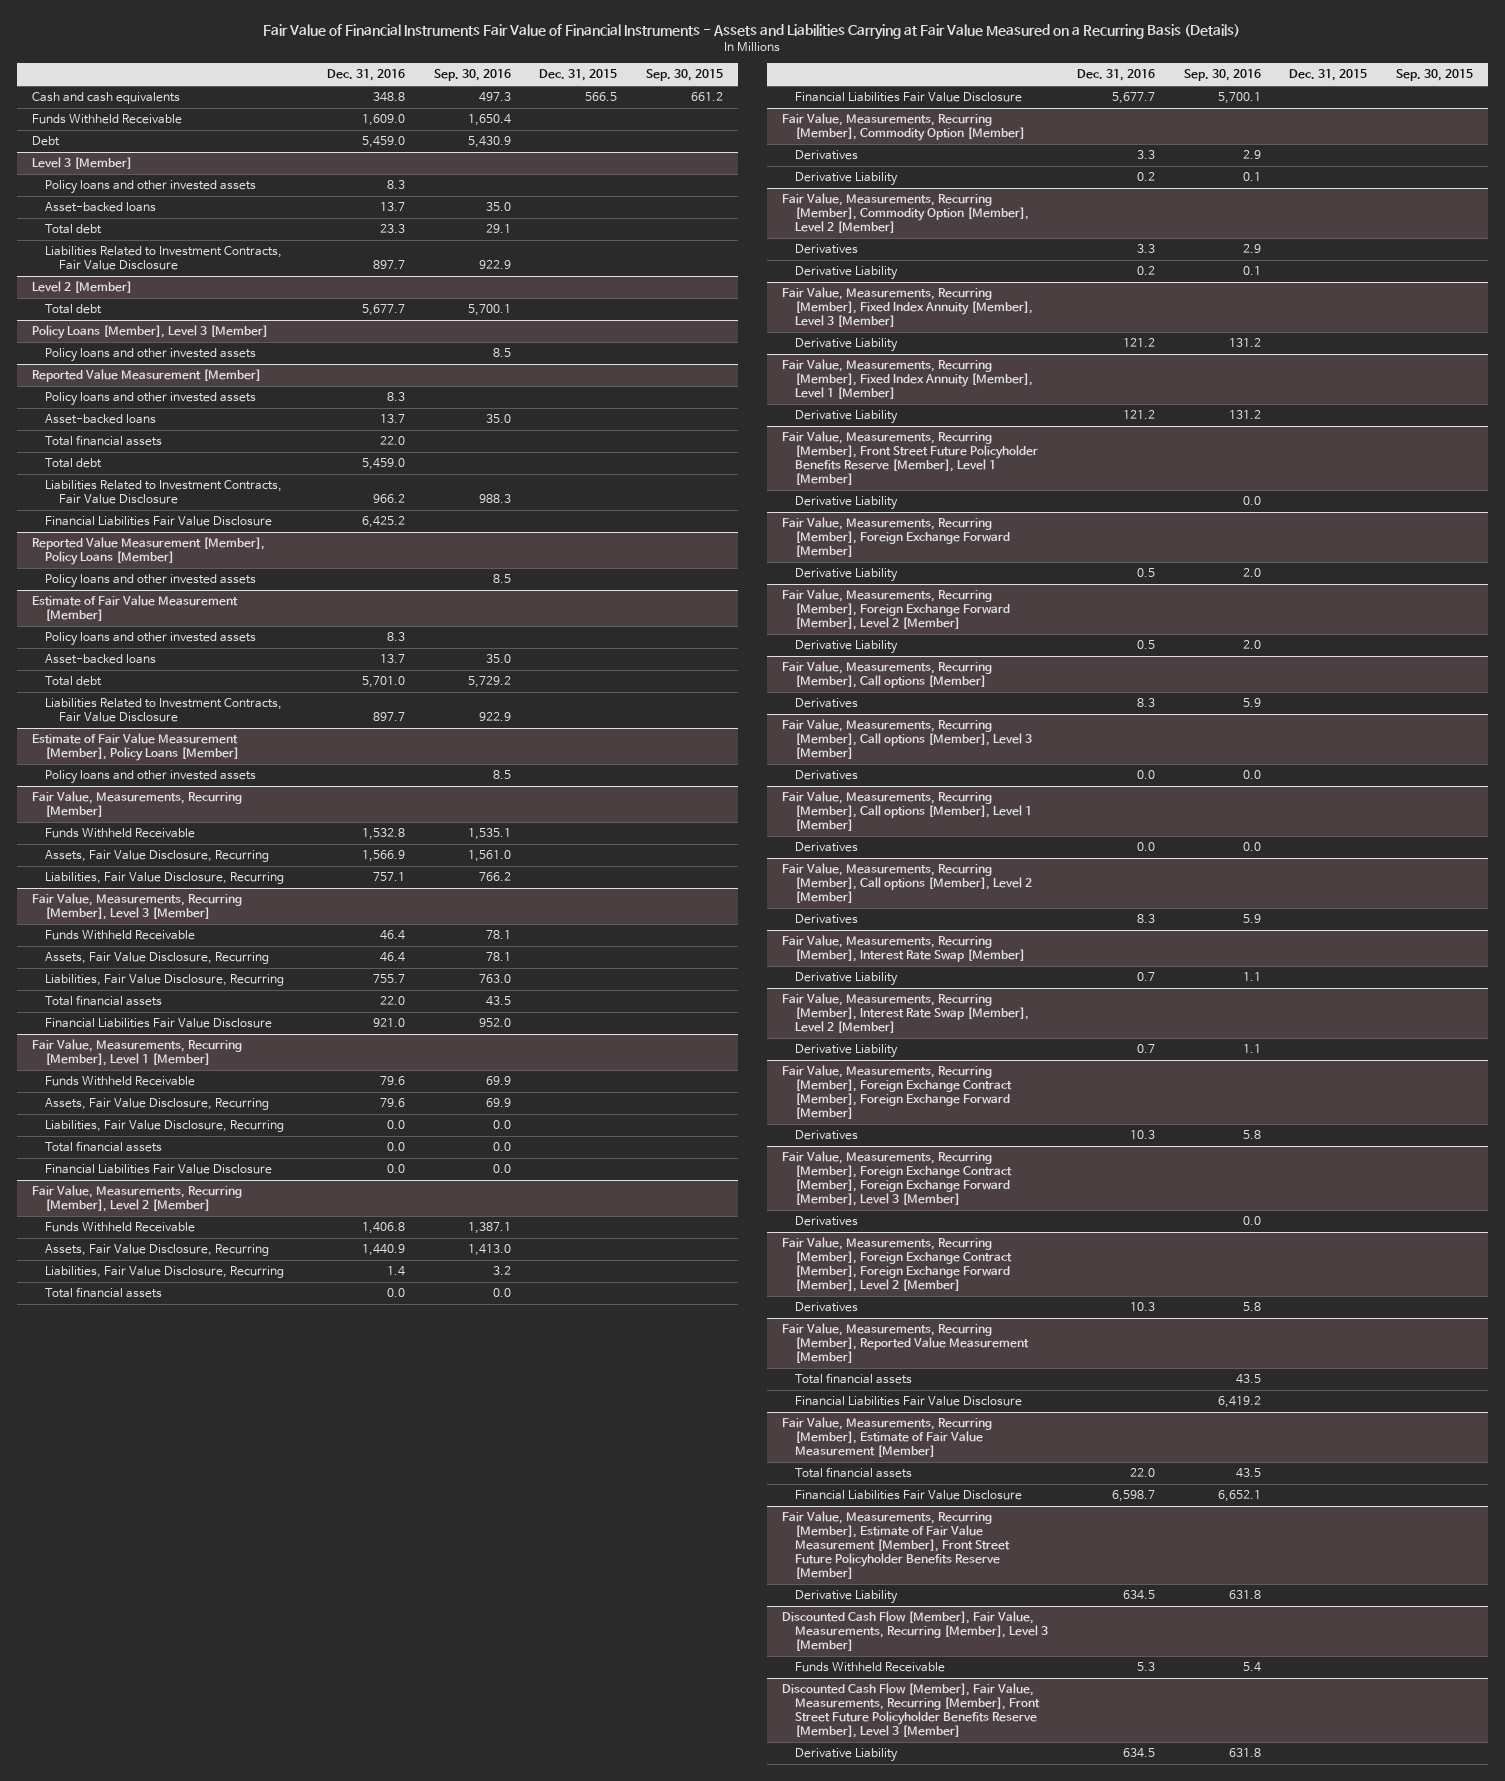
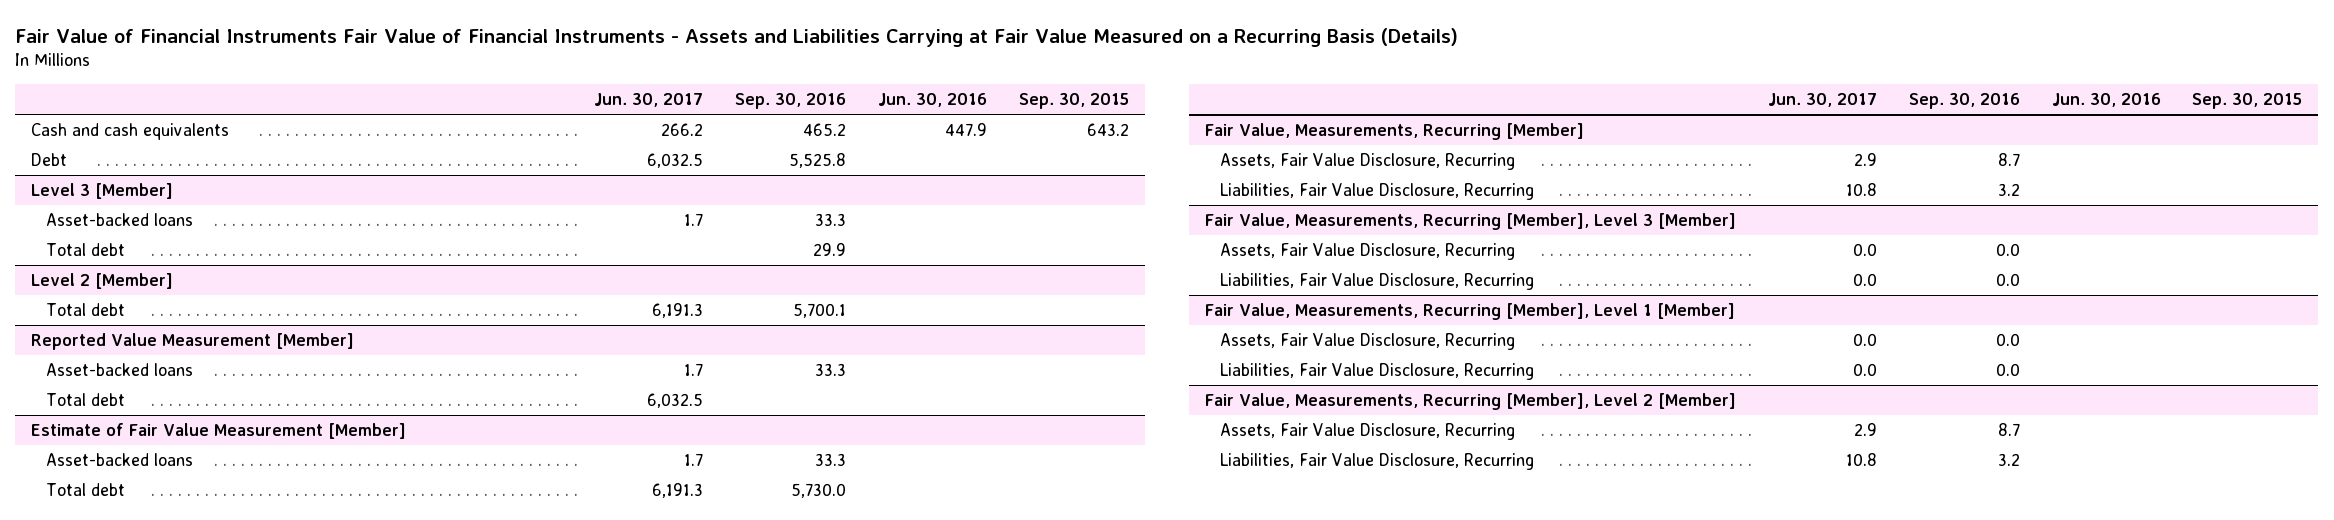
- | Dec. 31, 2016 | Sep. 30, 2016 | Dec. 31, 2015 | Sep. 30, 2015
+ | Jun. 30, 2017 | Sep. 30, 2016 | Jun. 30, 2016 | Sep. 30, 2015
- Cash and cash equivalents | 348.8 | 497.3 | 566.5 | 661.2
- Funds Withheld Receivable | 1,609.0 | 1,650.4 | |
- Debt | 5,459.0 | 5,430.9 | |
+ Cash and cash equivalents | 266.2 | 465.2 | 447.9 | 643.2
+ Debt | 6,032.5 | 5,525.8 | |
@ Level 3 [Member]
- Policy loans and other invested assets | 8.3 | | |
- Asset-backed loans | 13.7 | 35.0 | |
- Total debt | 23.3 | 29.1 | |
- Liabilities Related to Investment Contracts, Fair Value Disclosure | 897.7 | 922.9 | |
+ Asset-backed loans | 1.7 | 33.3 | |
+ Total debt | | 29.9 | |
- Policy Loans [Member], Level 3 [Member]
- Policy loans and other invested assets | | 8.5 | |
@ Reported Value Measurement [Member]
- Policy loans and other invested assets | 8.3 | | |
- Asset-backed loans | 13.7 | 35.0 | |
- Total financial assets | 22.0 | | |
+ Asset-backed loans | 1.7 | 33.3 | |
- Liabilities Related to Investment Contracts, Fair Value Disclosure | 966.2 | 988.3 | |
- Financial Liabilities Fair Value Disclosure | 6,425.2 | | |
- Reported Value Measurement [Member], Policy Loans [Member]
- Policy loans and other invested assets | | 8.5 | |
@ Estimate of Fair Value Measurement [Member]
- Policy loans and other invested assets | 8.3 | | |
- Asset-backed loans | 13.7 | 35.0 | |
- Total debt | 5,701.0 | 5,729.2 | |
- Liabilities Related to Investment Contracts, Fair Value Disclosure | 897.7 | 922.9 | |
- Estimate of Fair Value Measurement [Member], Policy Loans [Member]
- Policy loans and other invested assets | | 8.5 | |
@ Estimate of Fair Value Measurement [Member]
+ Asset-backed loans | 1.7 | 33.3 | |
+ Total debt | 6,191.3 | 5,730.0 | |
@ Fair Value, Measurements, Recurring [Member]
- Funds Withheld Receivable | 1,532.8 | 1,535.1 | |
- Assets, Fair Value Disclosure, Recurring | 1,566.9 | 1,561.0 | |
- Liabilities, Fair Value Disclosure, Recurring | 757.1 | 766.2 | |
+ Assets, Fair Value Disclosure, Recurring | 2.9 | 8.7 | |
+ Liabilities, Fair Value Disclosure, Recurring | 10.8 | 3.2 | |
@ Fair Value, Measurements, Recurring [Member], Level 3 [Member]
- Funds Withheld Receivable | 46.4 | 78.1 | |
- Assets, Fair Value Disclosure, Recurring | 46.4 | 78.1 | |
- Liabilities, Fair Value Disclosure, Recurring | 755.7 | 763.0 | |
- Total financial assets | 22.0 | 43.5 | |
- Financial Liabilities Fair Value Disclosure | 921.0 | 952.0 | |
+ Assets, Fair Value Disclosure, Recurring | 0.0 | 0.0 | |
+ Liabilities, Fair Value Disclosure, Recurring | 0.0 | 0.0 | |
@ Fair Value, Measurements, Recurring [Member], Level 1 [Member]
- Funds Withheld Receivable | 79.6 | 69.9 | |
- Assets, Fair Value Disclosure, Recurring | 79.6 | 69.9 | |
+ Assets, Fair Value Disclosure, Recurring | 0.0 | 0.0 | |
- Total financial assets | 0.0 | 0.0 | |
- Financial Liabilities Fair Value Disclosure | 0.0 | 0.0 | |
@ Fair Value, Measurements, Recurring [Member], Level 2 [Member]
- Funds Withheld Receivable | 1,406.8 | 1,387.1 | |
- Assets, Fair Value Disclosure, Recurring | 1,440.9 | 1,413.0 | |
+ Assets, Fair Value Disclosure, Recurring | 2.9 | 8.7 | |
- Total financial assets | 0.0 | 0.0 | |
- Financial Liabilities Fair Value Disclosure | 5,677.7 | 5,700.1 | |
- Fair Value, Measurements, Recurring [Member], Commodity Option [Member]
- Derivatives | 3.3 | 2.9 | |
- Derivative Liability | 0.2 | 0.1 | |
- Fair Value, Measurements, Recurring [Member], Commodity Option [Member], Level 2 [Member]
- Derivatives | 3.3 | 2.9 | |
- Derivative Liability | 0.2 | 0.1 | |
- Fair Value, Measurements, Recurring [Member], Fixed Index Annuity [Member], Level 3 [Member]
- Derivative Liability | 121.2 | 131.2 | |
- Fair Value, Measurements, Recurring [Member], Fixed Index Annuity [Member], Level 1 [Member]
- Derivative Liability | 121.2 | 131.2 | |
- Fair Value, Measurements, Recurring [Member], Front Street Future Policyholder Benefits Reserve [Member], Level 1 [Member]
- Derivative Liability | | 0.0 | |
- Fair Value, Measurements, Recurring [Member], Foreign Exchange Forward [Member]
- Derivative Liability | 0.5 | 2.0 | |
- Fair Value, Measurements, Recurring [Member], Foreign Exchange Forward [Member], Level 2 [Member]
- Derivative Liability | 0.5 | 2.0 | |
- Fair Value, Measurements, Recurring [Member], Call options [Member]
- Derivatives | 8.3 | 5.9 | |
- Fair Value, Measurements, Recurring [Member], Call options [Member], Level 3 [Member]
- Derivatives | 0.0 | 0.0 | |
- Fair Value, Measurements, Recurring [Member], Call options [Member], Level 1 [Member]
- Derivatives | 0.0 | 0.0 | |
- Fair Value, Measurements, Recurring [Member], Call options [Member], Level 2 [Member]
- Derivatives | 8.3 | 5.9 | |
- Fair Value, Measurements, Recurring [Member], Interest Rate Swap [Member]
- Derivative Liability | 0.7 | 1.1 | |
- Fair Value, Measurements, Recurring [Member], Interest Rate Swap [Member], Level 2 [Member]
- Derivative Liability | 0.7 | 1.1 | |
- Fair Value, Measurements, Recurring [Member], Foreign Exchange Contract [Member], Foreign Exchange Forward [Member]
- Derivatives | 10.3 | 5.8 | |
- Fair Value, Measurements, Recurring [Member], Foreign Exchange Contract [Member], Foreign Exchange Forward [Member], Level 3 [Member]
- Derivatives | | 0.0 | |
- Fair Value, Measurements, Recurring [Member], Foreign Exchange Contract [Member], Foreign Exchange Forward [Member], Level 2 [Member]
- Derivatives | 10.3 | 5.8 | |
- Fair Value, Measurements, Recurring [Member], Reported Value Measurement [Member]
- Total financial assets | | 43.5 | |
- Financial Liabilities Fair Value Disclosure | | 6,419.2 | |
- Fair Value, Measurements, Recurring [Member], Estimate of Fair Value Measurement [Member]
- Total financial assets | 22.0 | 43.5 | |
- Financial Liabilities Fair Value Disclosure | 6,598.7 | 6,652.1 | |
- Fair Value, Measurements, Recurring [Member], Estimate of Fair Value Measurement [Member], Front Street Future Policyholder Benefits Reserve [Member]
- Derivative Liability | 634.5 | 631.8 | |
- Discounted Cash Flow [Member], Fair Value, Measurements, Recurring [Member], Level 3 [Member]
- Funds Withheld Receivable | 5.3 | 5.4 | |
- Discounted Cash Flow [Member], Fair Value, Measurements, Recurring [Member], Front Street Future Policyholder Benefits Reserve [Member], Level 3 [Member]
- Derivative Liability | 634.5 | 631.8 | |

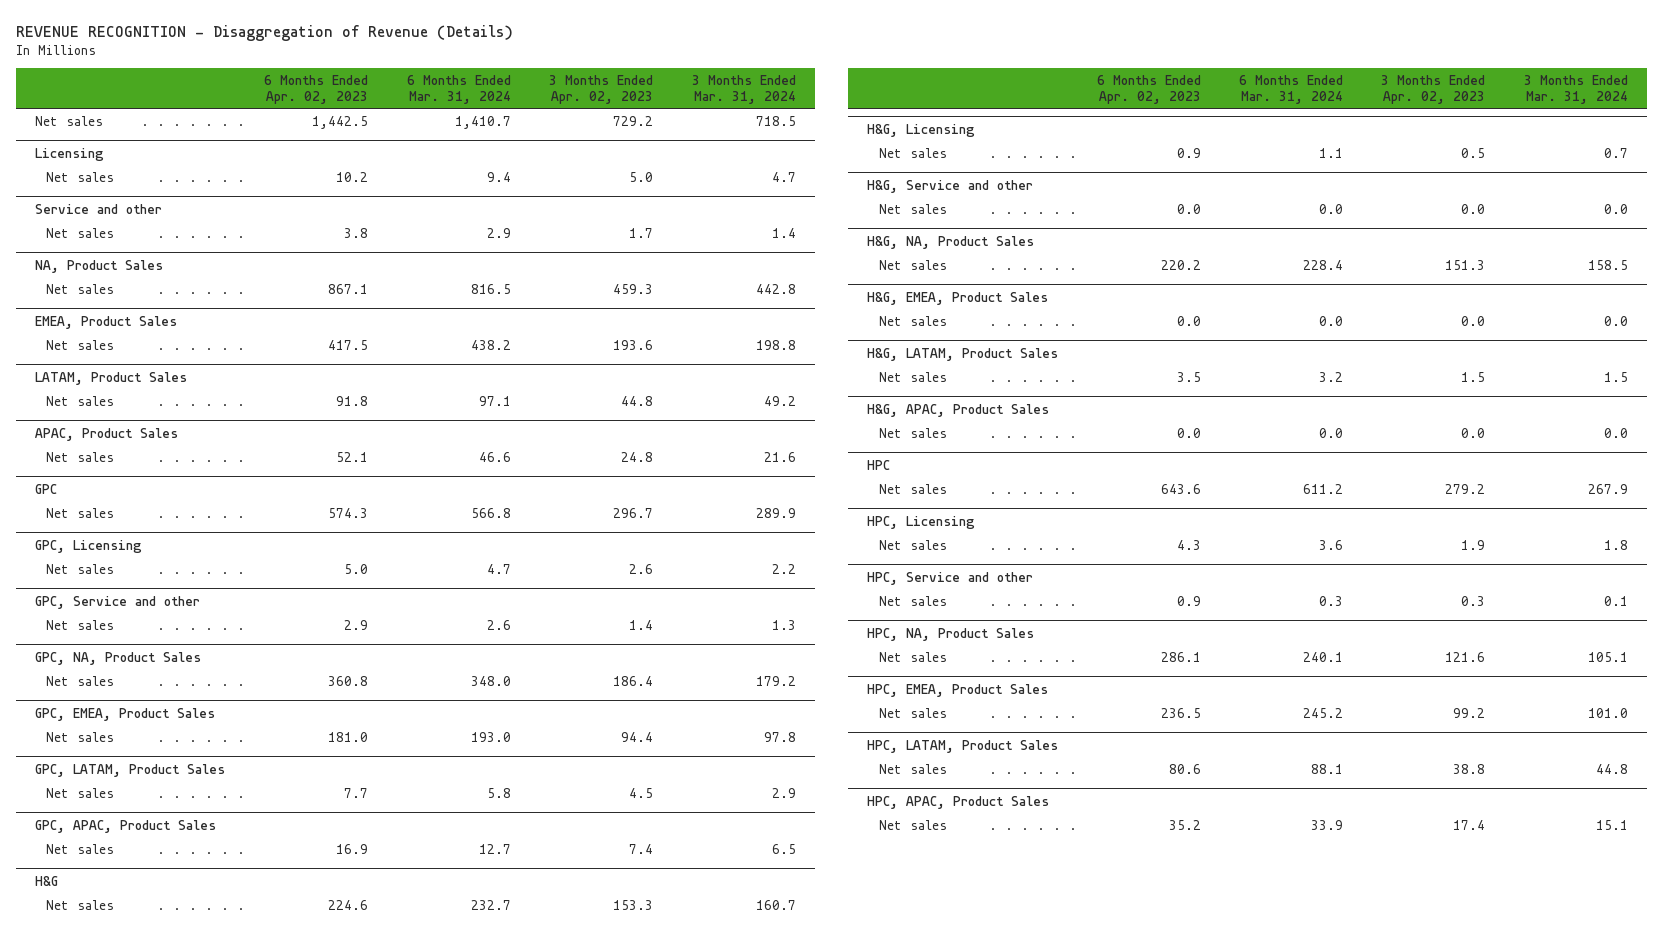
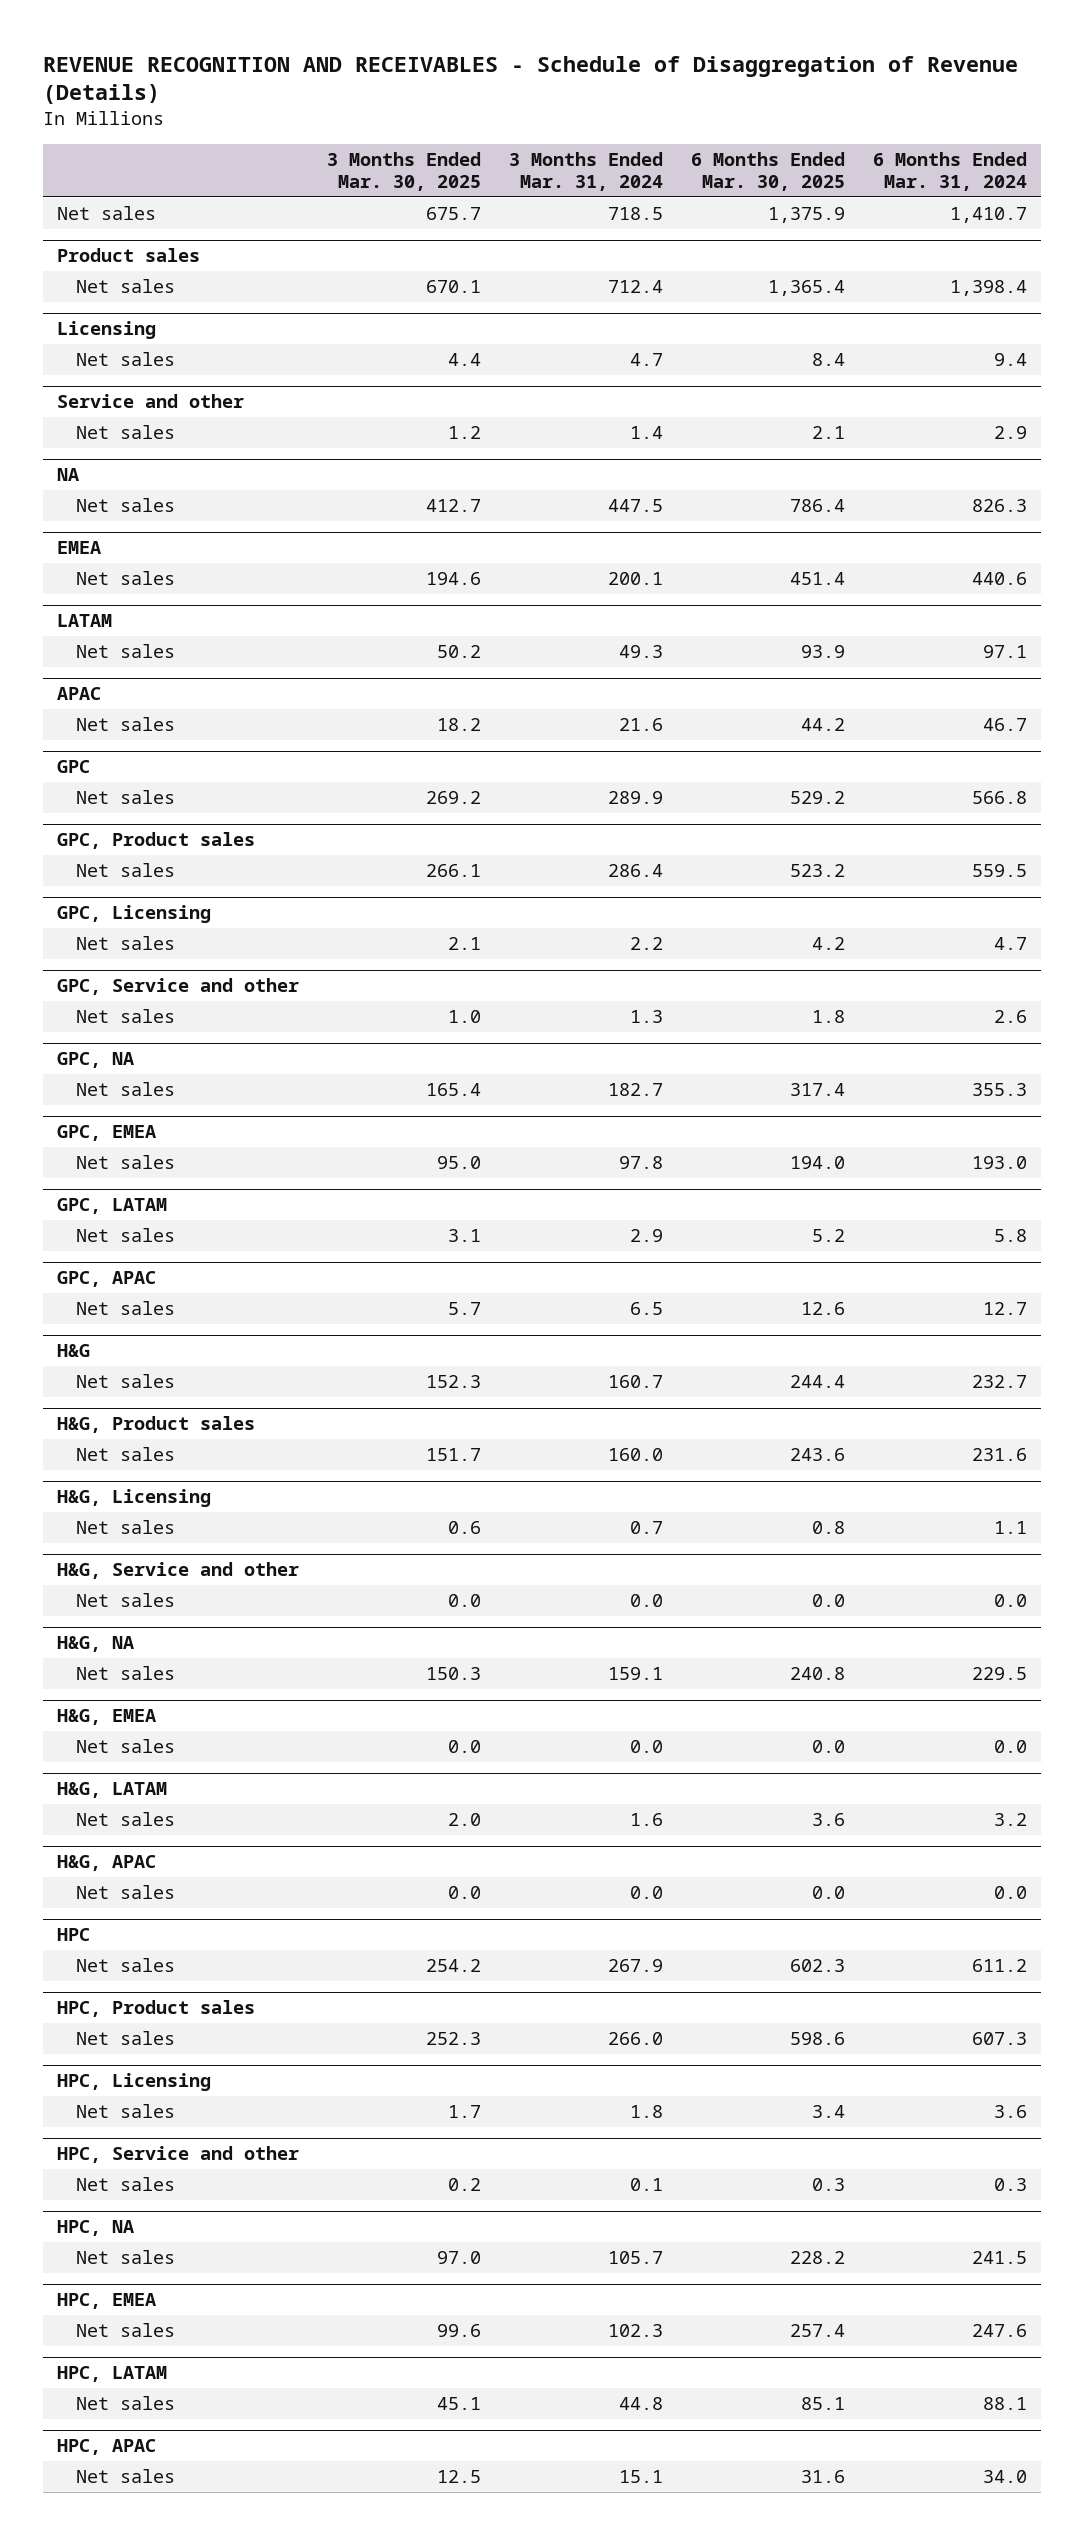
- REVENUE RECOGNITION - Disaggregation of Revenue (Details)
+ REVENUE RECOGNITION AND RECEIVABLES - Schedule of Disaggregation of Revenue (Details)
- | 6 Months Ended Apr. 02, 2023 | 6 Months Ended Mar. 31, 2024 | 3 Months Ended Apr. 02, 2023 | 3 Months Ended Mar. 31, 2024
+ | 3 Months Ended Mar. 30, 2025 | 3 Months Ended Mar. 31, 2024 | 6 Months Ended Mar. 30, 2025 | 6 Months Ended Mar. 31, 2024
+ Product sales
+ Net sales | 670.1 | 712.4 | 1,365.4 | 1,398.4
- NA, Product Sales
- Net sales | 867.1 | 816.5 | 459.3 | 442.8
- EMEA, Product Sales
- Net sales | 417.5 | 438.2 | 193.6 | 198.8
- LATAM, Product Sales
- Net sales | 91.8 | 97.1 | 44.8 | 49.2
- APAC, Product Sales
- Net sales | 52.1 | 46.6 | 24.8 | 21.6
+ NA
+ Net sales | 412.7 | 447.5 | 786.4 | 826.3
+ EMEA
+ Net sales | 194.6 | 200.1 | 451.4 | 440.6
+ LATAM
+ Net sales | 50.2 | 49.3 | 93.9 | 97.1
+ APAC
+ Net sales | 18.2 | 21.6 | 44.2 | 46.7
+ GPC, Product sales
+ Net sales | 266.1 | 286.4 | 523.2 | 559.5
- GPC, NA, Product Sales
- Net sales | 360.8 | 348.0 | 186.4 | 179.2
- GPC, EMEA, Product Sales
+ GPC, NA
+ Net sales | 165.4 | 182.7 | 317.4 | 355.3
+ GPC, EMEA
- GPC, LATAM, Product Sales
+ GPC, LATAM
- GPC, APAC, Product Sales
+ GPC, APAC
+ H&G, Product sales
+ Net sales | 151.7 | 160.0 | 243.6 | 231.6
- H&G, NA, Product Sales
- Net sales | 220.2 | 228.4 | 151.3 | 158.5
- H&G, EMEA, Product Sales
+ H&G, NA
+ Net sales | 150.3 | 159.1 | 240.8 | 229.5
+ H&G, EMEA
- H&G, LATAM, Product Sales
- Net sales | 3.5 | 3.2 | 1.5 | 1.5
- H&G, APAC, Product Sales
+ H&G, LATAM
+ Net sales | 2.0 | 1.6 | 3.6 | 3.2
+ H&G, APAC
+ HPC, Product sales
+ Net sales | 252.3 | 266.0 | 598.6 | 607.3
- HPC, NA, Product Sales
- Net sales | 286.1 | 240.1 | 121.6 | 105.1
- HPC, EMEA, Product Sales
- Net sales | 236.5 | 245.2 | 99.2 | 101.0
- HPC, LATAM, Product Sales
+ HPC, NA
+ Net sales | 97.0 | 105.7 | 228.2 | 241.5
+ HPC, EMEA
+ Net sales | 99.6 | 102.3 | 257.4 | 247.6
+ HPC, LATAM
- HPC, APAC, Product Sales
- Net sales | 35.2 | 33.9 | 17.4 | 15.1
+ HPC, APAC
+ Net sales | 12.5 | 15.1 | 31.6 | 34.0

